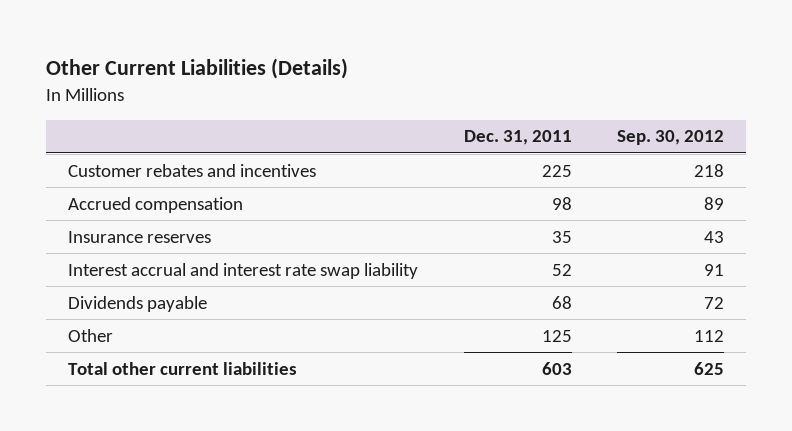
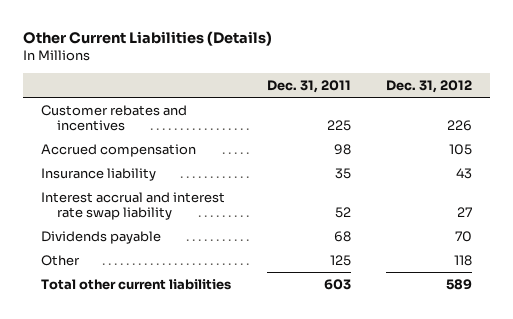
- | Dec. 31, 2011 | Sep. 30, 2012
+ | Dec. 31, 2011 | Dec. 31, 2012
- Insurance reserves | 35 | 43
+ Insurance liability | 35 | 43

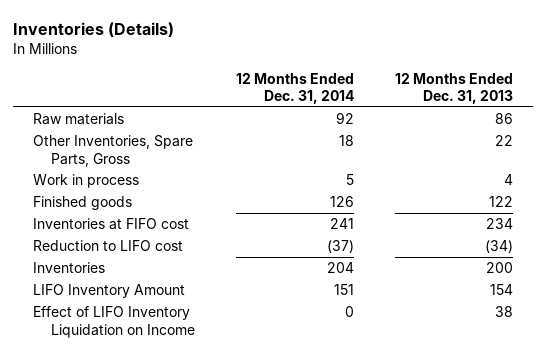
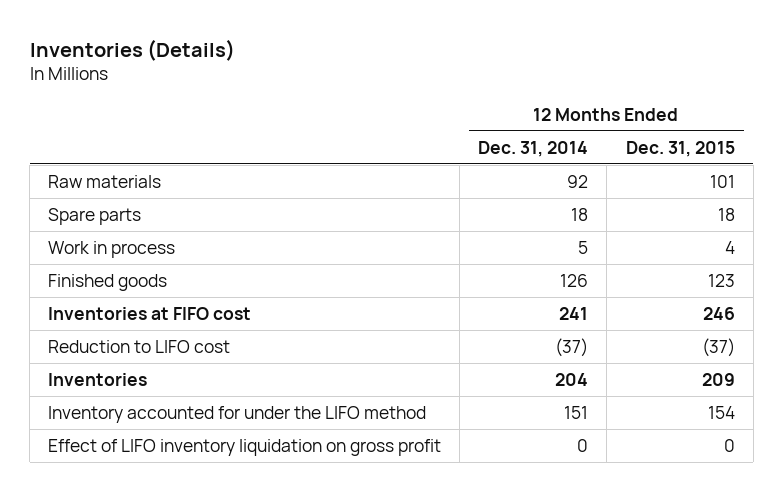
- | 12 Months Ended Dec. 31, 2014 | 12 Months Ended Dec. 31, 2013
+ | 12 Months Ended Dec. 31, 2014 | 12 Months Ended Dec. 31, 2015
- Other Inventories, Spare Parts, Gross | 18 | 22
+ Spare parts | 18 | 18
- LIFO Inventory Amount | 151 | 154
- Effect of LIFO Inventory Liquidation on Income | 0 | 38
+ Inventory accounted for under the LIFO method | 151 | 154
+ Effect of LIFO inventory liquidation on gross profit | 0 | 0

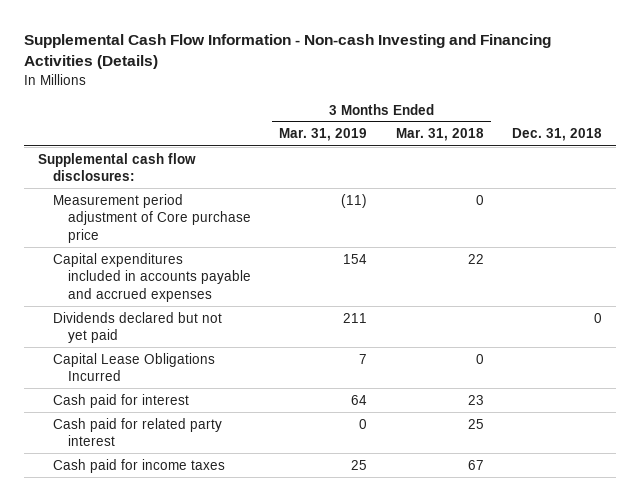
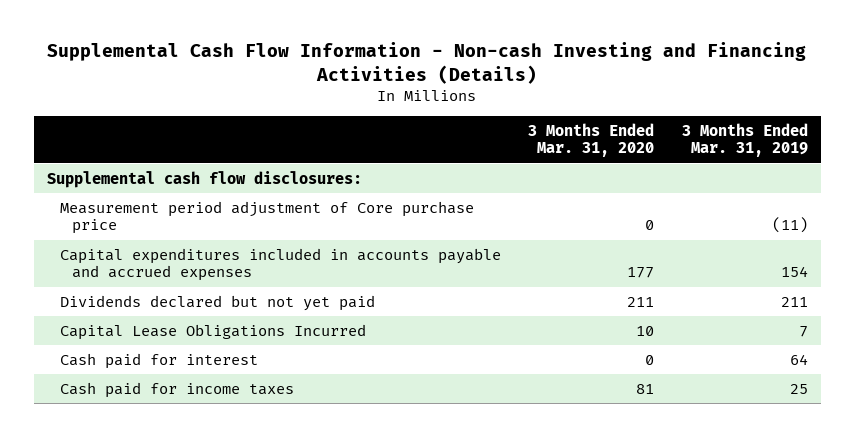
- | 3 Months Ended Mar. 31, 2019 | 3 Months Ended Mar. 31, 2018 | Dec. 31, 2018
+ | 3 Months Ended Mar. 31, 2020 | 3 Months Ended Mar. 31, 2019
- Cash paid for related party interest | 0 | 25 |

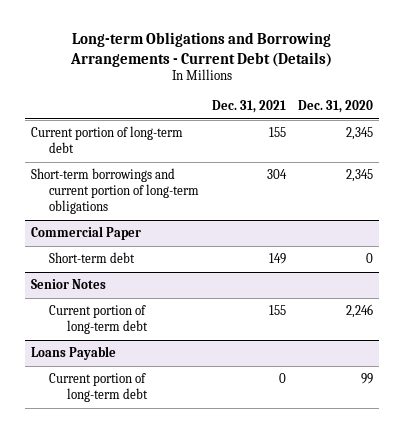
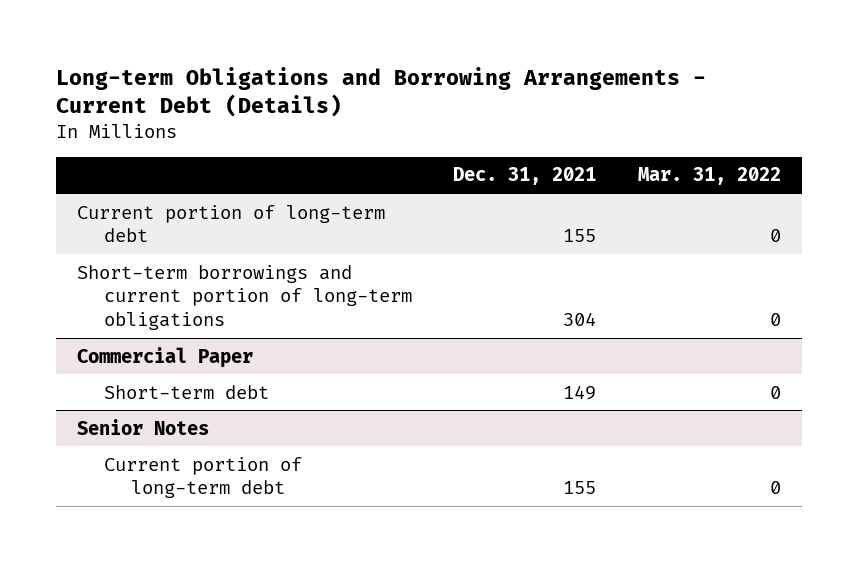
- | Dec. 31, 2021 | Dec. 31, 2020
+ | Dec. 31, 2021 | Mar. 31, 2022
- Loans Payable
- Current portion of long-term debt | 0 | 99

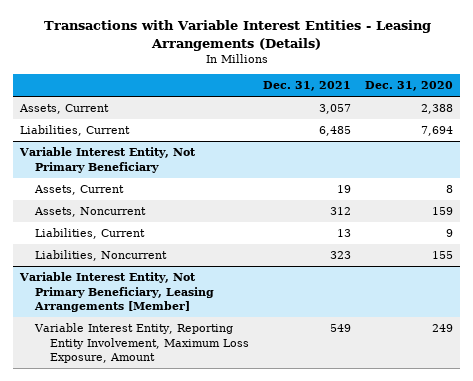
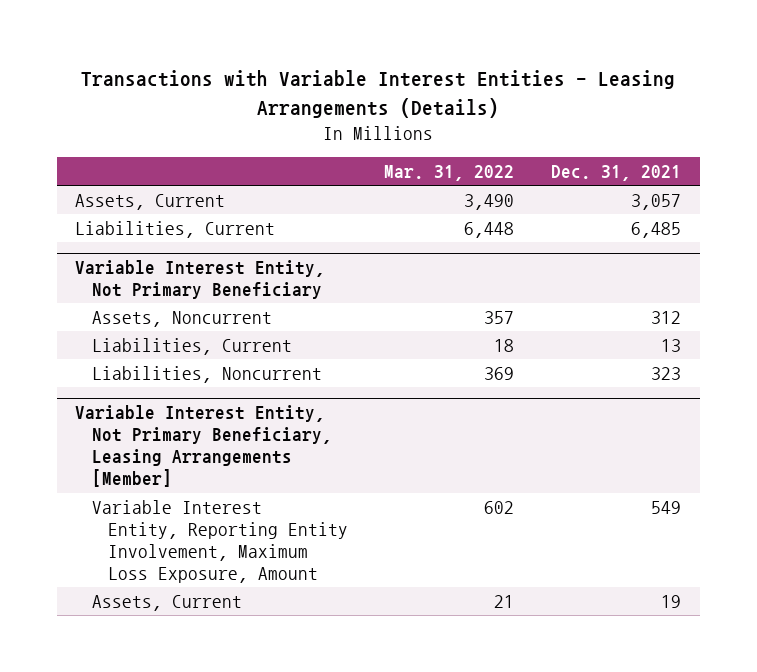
- | Dec. 31, 2021 | Dec. 31, 2020
+ | Mar. 31, 2022 | Dec. 31, 2021
@ Variable Interest Entity, Not Primary Beneficiary
- Assets, Current | 19 | 8
@ Variable Interest Entity, Not Primary Beneficiary, Leasing Arrangements [Member]
+ Assets, Current | 21 | 19

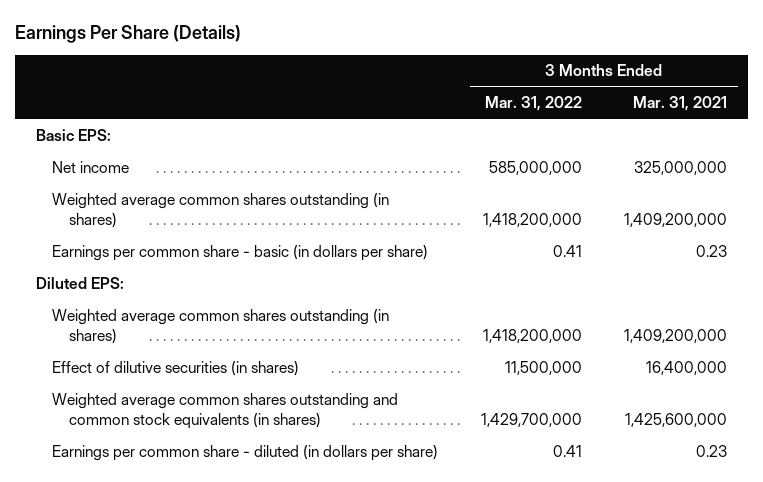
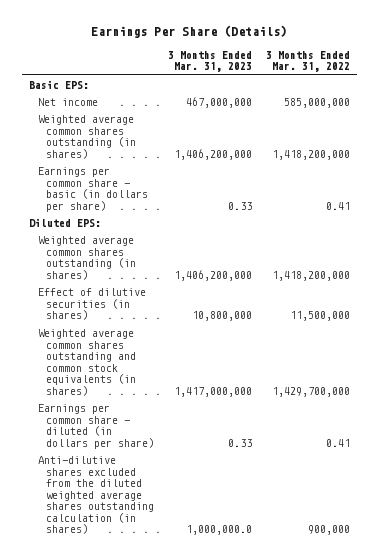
- | 3 Months Ended Mar. 31, 2022 | 3 Months Ended Mar. 31, 2021
+ | 3 Months Ended Mar. 31, 2023 | 3 Months Ended Mar. 31, 2022
+ Anti-dilutive shares excluded from the diluted weighted average shares outstanding calculation (in shares) | 1,000,000.0 | 900,000

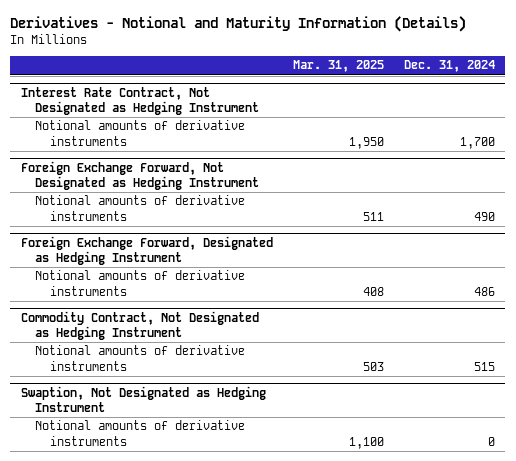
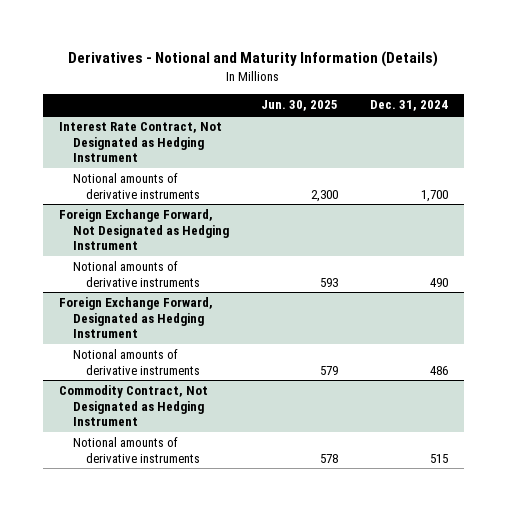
- | Mar. 31, 2025 | Dec. 31, 2024
+ | Jun. 30, 2025 | Dec. 31, 2024
- Swaption, Not Designated as Hedging Instrument
- Notional amounts of derivative instruments | 1,100 | 0

